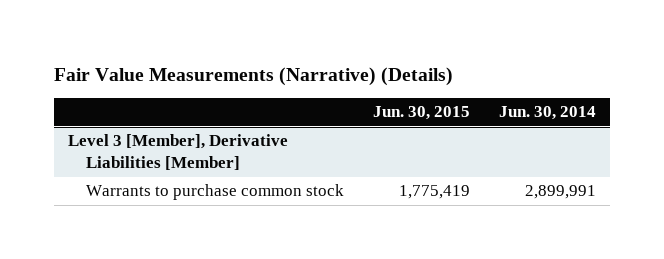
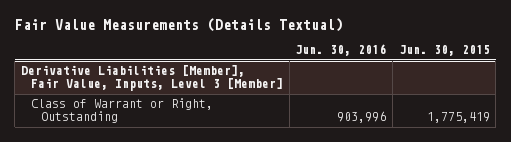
- Fair Value Measurements (Narrative) (Details)
+ Fair Value Measurements (Details Textual)
- | Jun. 30, 2015 | Jun. 30, 2014
+ | Jun. 30, 2016 | Jun. 30, 2015
- Level 3 [Member], Derivative Liabilities [Member]
- Warrants to purchase common stock | 1,775,419 | 2,899,991
+ Derivative Liabilities [Member], Fair Value, Inputs, Level 3 [Member]
+ Class of Warrant or Right, Outstanding | 903,996 | 1,775,419

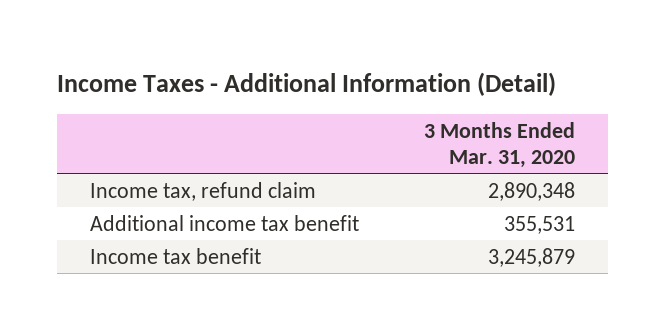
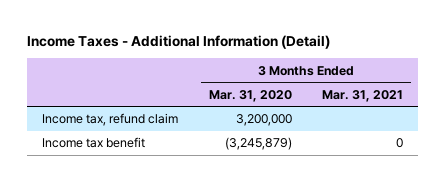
- | 3 Months Ended Mar. 31, 2020
+ | 3 Months Ended Mar. 31, 2020 | 3 Months Ended Mar. 31, 2021
- Income tax, refund claim | 2,890,348
- Additional income tax benefit | 355,531
- Income tax benefit | 3,245,879
+ Income tax, refund claim | 3,200,000 |
+ Income tax benefit | (3,245,879) | 0

